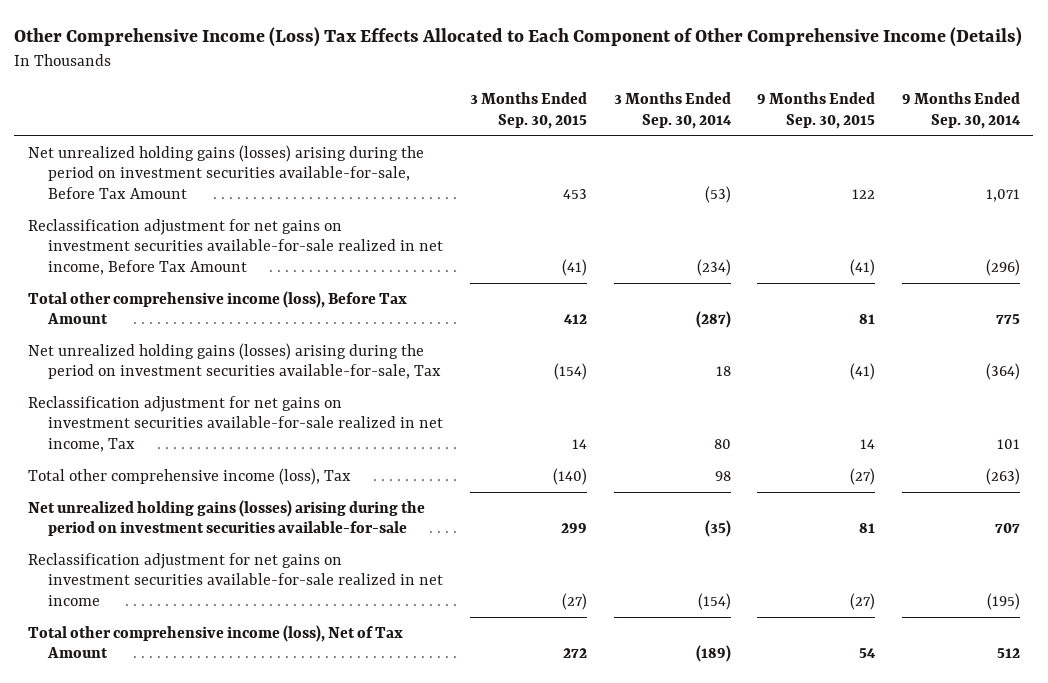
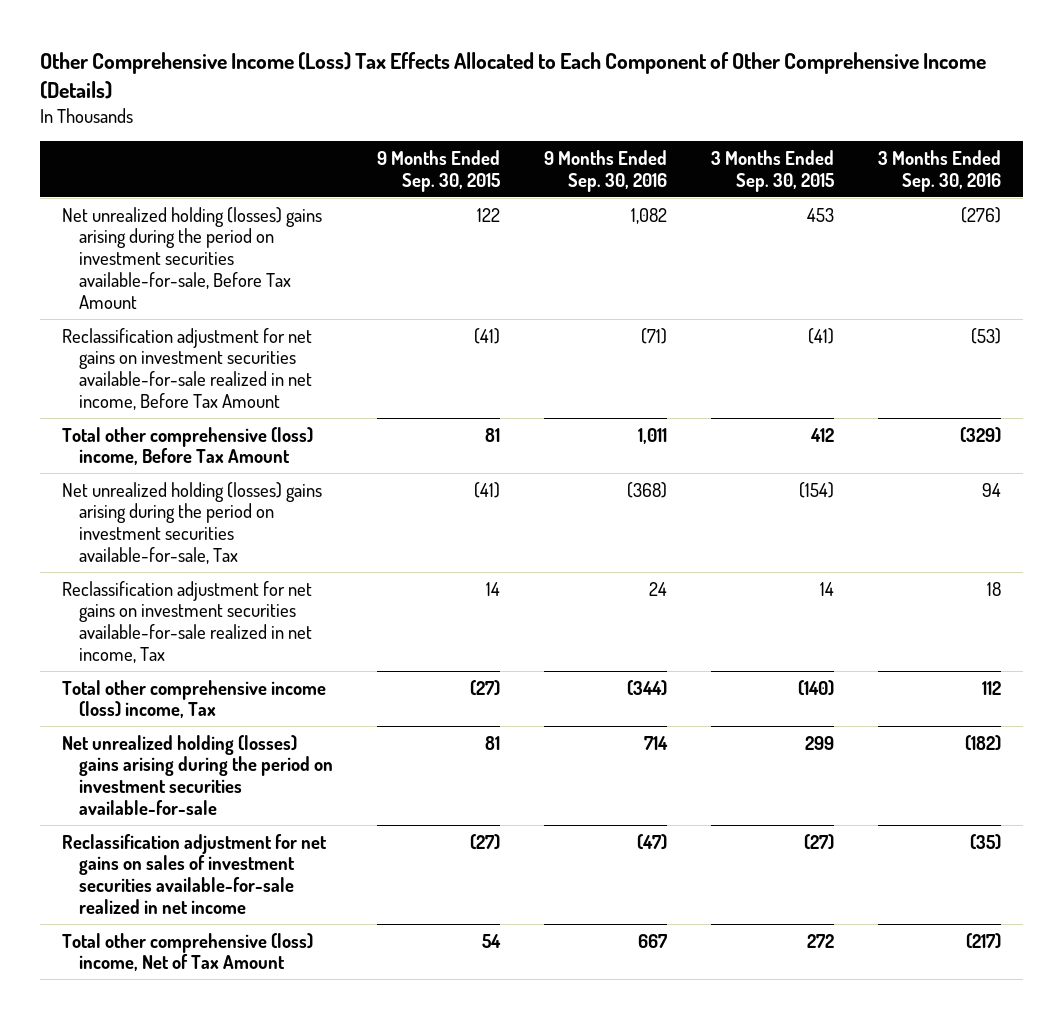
- | 3 Months Ended Sep. 30, 2015 | 3 Months Ended Sep. 30, 2014 | 9 Months Ended Sep. 30, 2015 | 9 Months Ended Sep. 30, 2014
+ | 9 Months Ended Sep. 30, 2015 | 9 Months Ended Sep. 30, 2016 | 3 Months Ended Sep. 30, 2015 | 3 Months Ended Sep. 30, 2016
- Net unrealized holding gains (losses) arising during the period on investment securities available-for-sale, Before Tax Amount | 453 | (53) | 122 | 1,071
+ Net unrealized holding (losses) gains arising during the period on investment securities available-for-sale, Before Tax Amount | 122 | 1,082 | 453 | (276)
- Total other comprehensive income (loss), Before Tax Amount | 412 | (287) | 81 | 775
- Net unrealized holding gains (losses) arising during the period on investment securities available-for-sale, Tax | (154) | 18 | (41) | (364)
+ Total other comprehensive (loss) income, Before Tax Amount | 81 | 1,011 | 412 | (329)
+ Net unrealized holding (losses) gains arising during the period on investment securities available-for-sale, Tax | (41) | (368) | (154) | 94
- Total other comprehensive income (loss), Tax | (140) | 98 | (27) | (263)
- Net unrealized holding gains (losses) arising during the period on investment securities available-for-sale | 299 | (35) | 81 | 707
- Reclassification adjustment for net gains on investment securities available-for-sale realized in net income | (27) | (154) | (27) | (195)
- Total other comprehensive income (loss), Net of Tax Amount | 272 | (189) | 54 | 512
+ Total other comprehensive income (loss) income, Tax | (27) | (344) | (140) | 112
+ Net unrealized holding (losses) gains arising during the period on investment securities available-for-sale | 81 | 714 | 299 | (182)
+ Reclassification adjustment for net gains on sales of investment securities available-for-sale realized in net income | (27) | (47) | (27) | (35)
+ Total other comprehensive (loss) income, Net of Tax Amount | 54 | 667 | 272 | (217)

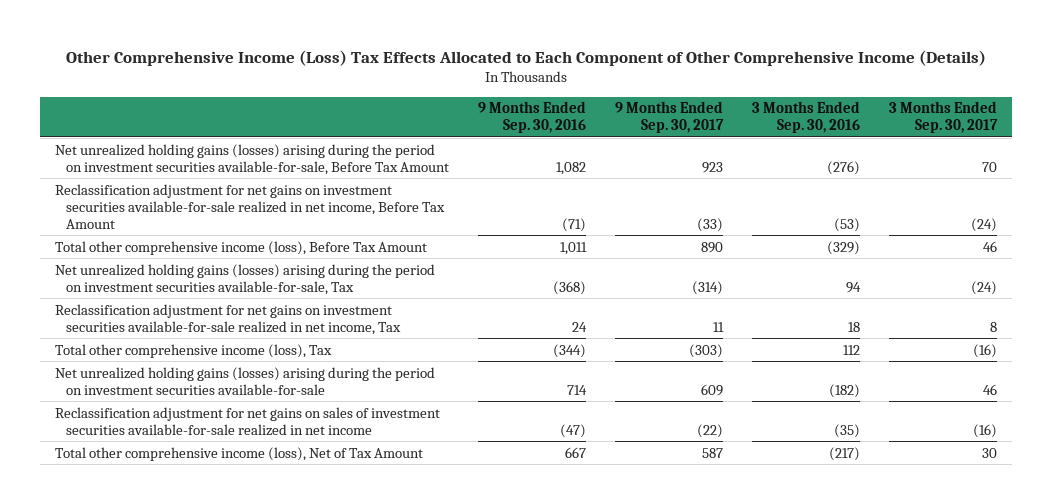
- | 9 Months Ended Sep. 30, 2015 | 9 Months Ended Sep. 30, 2016 | 3 Months Ended Sep. 30, 2015 | 3 Months Ended Sep. 30, 2016
+ | 9 Months Ended Sep. 30, 2016 | 9 Months Ended Sep. 30, 2017 | 3 Months Ended Sep. 30, 2016 | 3 Months Ended Sep. 30, 2017
- Net unrealized holding (losses) gains arising during the period on investment securities available-for-sale, Before Tax Amount | 122 | 1,082 | 453 | (276)
+ Net unrealized holding gains (losses) arising during the period on investment securities available-for-sale, Before Tax Amount | 1,082 | 923 | (276) | 70
- Total other comprehensive (loss) income, Before Tax Amount | 81 | 1,011 | 412 | (329)
- Net unrealized holding (losses) gains arising during the period on investment securities available-for-sale, Tax | (41) | (368) | (154) | 94
+ Total other comprehensive income (loss), Before Tax Amount | 1,011 | 890 | (329) | 46
+ Net unrealized holding gains (losses) arising during the period on investment securities available-for-sale, Tax | (368) | (314) | 94 | (24)
- Total other comprehensive income (loss) income, Tax | (27) | (344) | (140) | 112
- Net unrealized holding (losses) gains arising during the period on investment securities available-for-sale | 81 | 714 | 299 | (182)
+ Total other comprehensive income (loss), Tax | (344) | (303) | 112 | (16)
+ Net unrealized holding gains (losses) arising during the period on investment securities available-for-sale | 714 | 609 | (182) | 46
- Total other comprehensive (loss) income, Net of Tax Amount | 54 | 667 | 272 | (217)
+ Total other comprehensive income (loss), Net of Tax Amount | 667 | 587 | (217) | 30

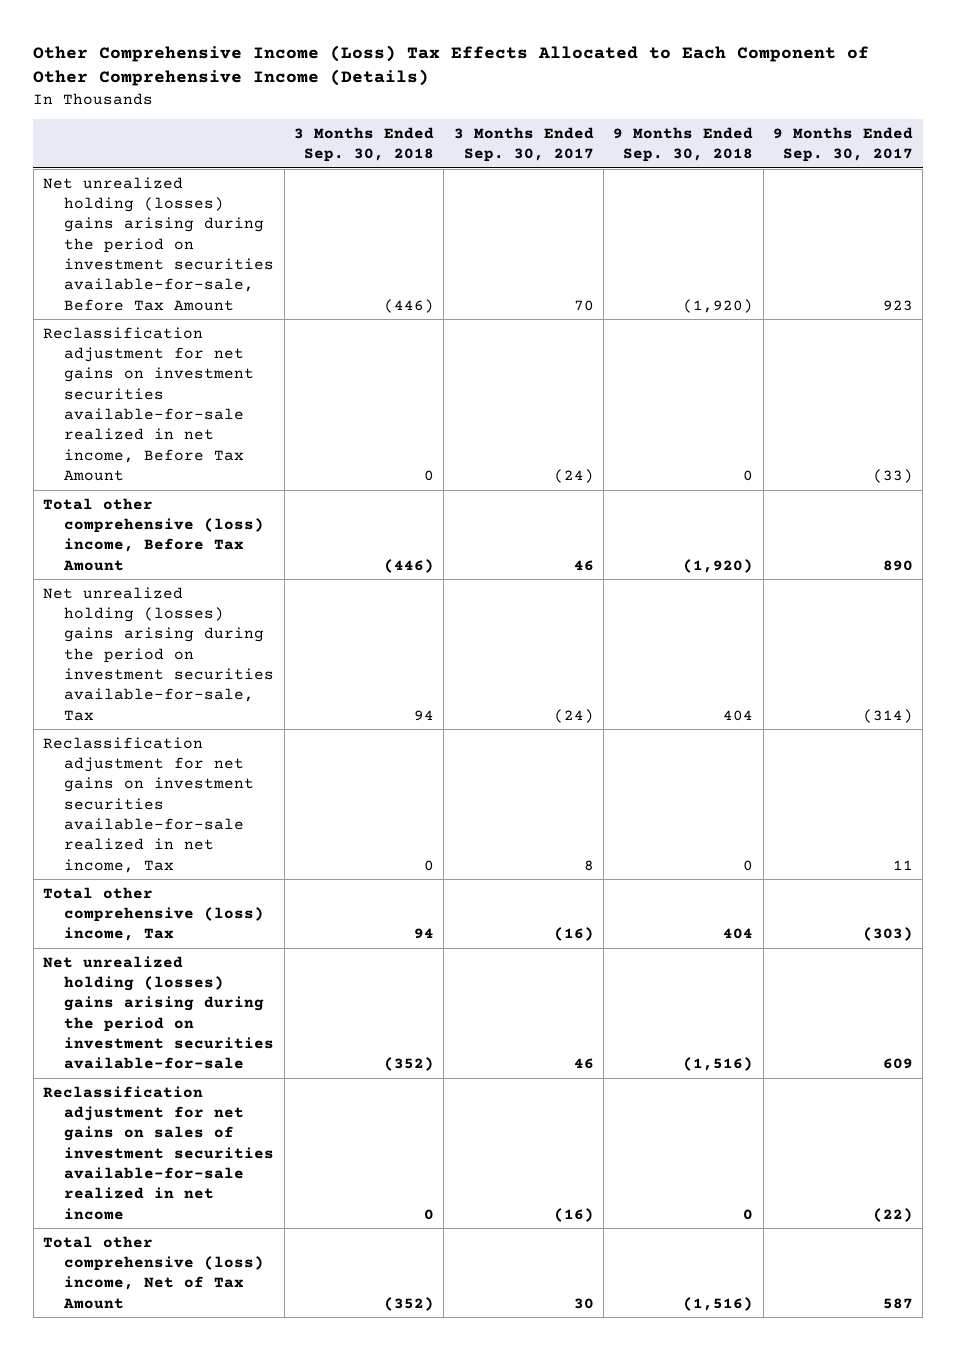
- | 9 Months Ended Sep. 30, 2016 | 9 Months Ended Sep. 30, 2017 | 3 Months Ended Sep. 30, 2016 | 3 Months Ended Sep. 30, 2017
+ | 3 Months Ended Sep. 30, 2018 | 3 Months Ended Sep. 30, 2017 | 9 Months Ended Sep. 30, 2018 | 9 Months Ended Sep. 30, 2017
- Net unrealized holding gains (losses) arising during the period on investment securities available-for-sale, Before Tax Amount | 1,082 | 923 | (276) | 70
+ Net unrealized holding (losses) gains arising during the period on investment securities available-for-sale, Before Tax Amount | (446) | 70 | (1,920) | 923
- Total other comprehensive income (loss), Before Tax Amount | 1,011 | 890 | (329) | 46
- Net unrealized holding gains (losses) arising during the period on investment securities available-for-sale, Tax | (368) | (314) | 94 | (24)
+ Total other comprehensive (loss) income, Before Tax Amount | (446) | 46 | (1,920) | 890
+ Net unrealized holding (losses) gains arising during the period on investment securities available-for-sale, Tax | 94 | (24) | 404 | (314)
- Total other comprehensive income (loss), Tax | (344) | (303) | 112 | (16)
- Net unrealized holding gains (losses) arising during the period on investment securities available-for-sale | 714 | 609 | (182) | 46
+ Total other comprehensive (loss) income, Tax | 94 | (16) | 404 | (303)
+ Net unrealized holding (losses) gains arising during the period on investment securities available-for-sale | (352) | 46 | (1,516) | 609
- Total other comprehensive income (loss), Net of Tax Amount | 667 | 587 | (217) | 30
+ Total other comprehensive (loss) income, Net of Tax Amount | (352) | 30 | (1,516) | 587

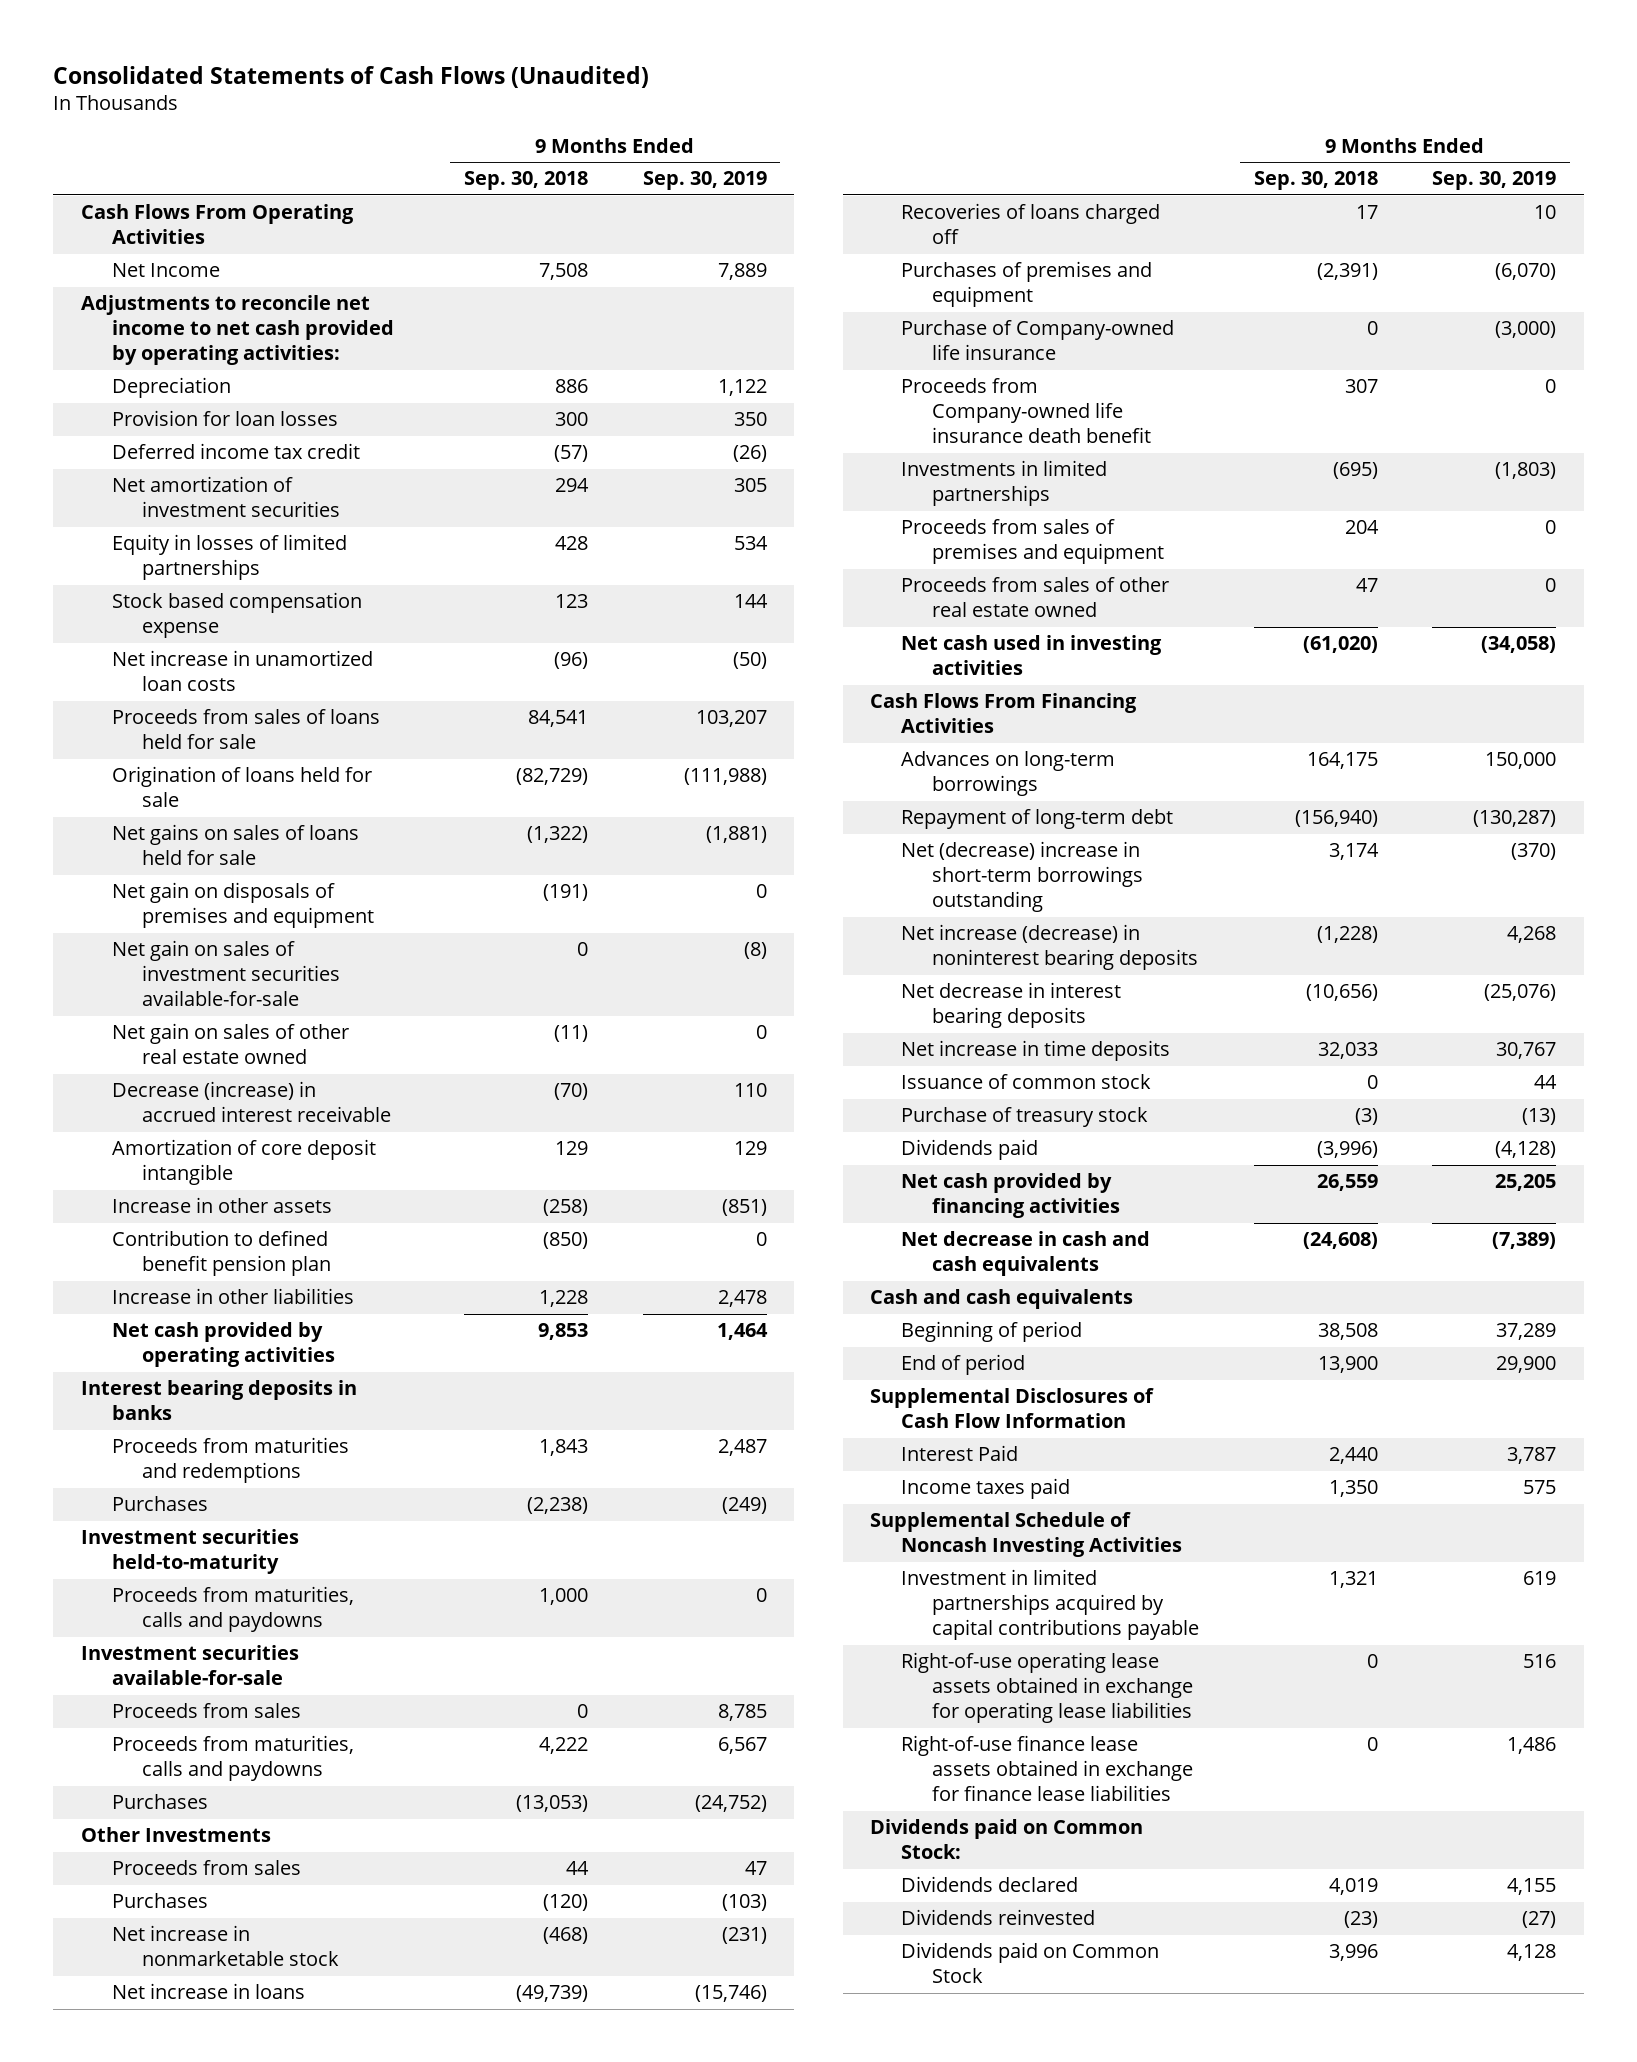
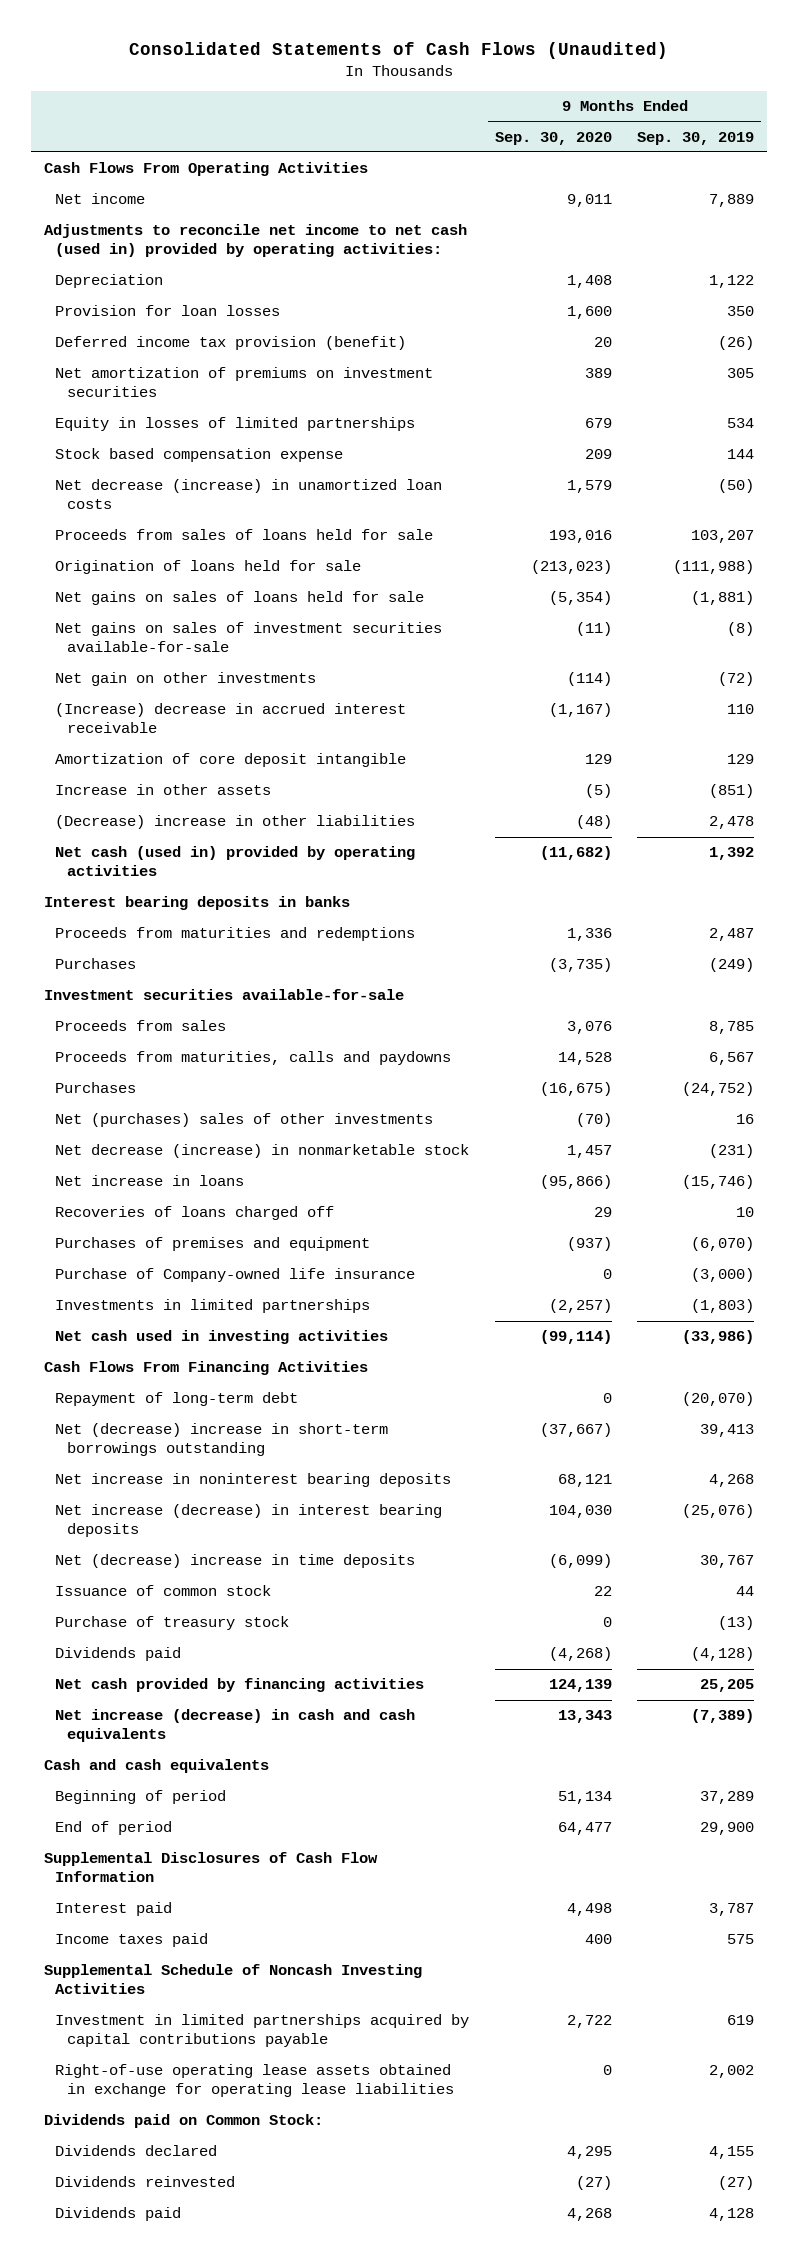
- | 9 Months Ended Sep. 30, 2018 | 9 Months Ended Sep. 30, 2019
+ | 9 Months Ended Sep. 30, 2020 | 9 Months Ended Sep. 30, 2019
- Net Income | 7,508 | 7,889
- Adjustments to reconcile net income to net cash provided by operating activities:
+ Net income | 9,011 | 7,889
+ Adjustments to reconcile net income to net cash (used in) provided by operating activities:
- Deferred income tax credit | (57) | (26)
- Net amortization of investment securities | 294 | 305
+ Deferred income tax provision (benefit) | 20 | (26)
+ Net amortization of premiums on investment securities | 389 | 305
- Net increase in unamortized loan costs | (96) | (50)
+ Net decrease (increase) in unamortized loan costs | 1,579 | (50)
- Net gain on disposals of premises and equipment | (191) | 0
- Net gain on sales of investment securities available-for-sale | 0 | (8)
- Net gain on sales of other real estate owned | (11) | 0
- Decrease (increase) in accrued interest receivable | (70) | 110
+ Net gains on sales of investment securities available-for-sale | (11) | (8)
+ Net gain on other investments | (114) | (72)
+ (Increase) decrease in accrued interest receivable | (1,167) | 110
- Contribution to defined benefit pension plan | (850) | 0
- Increase in other liabilities | 1,228 | 2,478
- Net cash provided by operating activities | 9,853 | 1,464
+ (Decrease) increase in other liabilities | (48) | 2,478
+ Net cash (used in) provided by operating activities | (11,682) | 1,392
- Investment securities held-to-maturity
- Proceeds from maturities, calls and paydowns | 1,000 | 0
- Other Investments
- Proceeds from sales | 44 | 47
- Purchases | (120) | (103)
- Net increase in nonmarketable stock | (468) | (231)
+ Net (purchases) sales of other investments | (70) | 16
+ Net decrease (increase) in nonmarketable stock | 1,457 | (231)
- Proceeds from Company-owned life insurance death benefit | 307 | 0
- Proceeds from sales of premises and equipment | 204 | 0
- Proceeds from sales of other real estate owned | 47 | 0
- Net cash used in investing activities | (61,020) | (34,058)
+ Net cash used in investing activities | (99,114) | (33,986)
- Advances on long-term borrowings | 164,175 | 150,000
- Repayment of long-term debt | (156,940) | (130,287)
- Net (decrease) increase in short-term borrowings outstanding | 3,174 | (370)
- Net increase (decrease) in noninterest bearing deposits | (1,228) | 4,268
- Net decrease in interest bearing deposits | (10,656) | (25,076)
- Net increase in time deposits | 32,033 | 30,767
+ Repayment of long-term debt | 0 | (20,070)
+ Net (decrease) increase in short-term borrowings outstanding | (37,667) | 39,413
+ Net increase in noninterest bearing deposits | 68,121 | 4,268
+ Net increase (decrease) in interest bearing deposits | 104,030 | (25,076)
+ Net (decrease) increase in time deposits | (6,099) | 30,767
- Net decrease in cash and cash equivalents | (24,608) | (7,389)
+ Net increase (decrease) in cash and cash equivalents | 13,343 | (7,389)
- Interest Paid | 2,440 | 3,787
+ Interest paid | 4,498 | 3,787
- Right-of-use operating lease assets obtained in exchange for operating lease liabilities | 0 | 516
- Right-of-use finance lease assets obtained in exchange for finance lease liabilities | 0 | 1,486
+ Right-of-use operating lease assets obtained in exchange for operating lease liabilities | 0 | 2,002
- Dividends paid on Common Stock | 3,996 | 4,128
+ Dividends paid | 4,268 | 4,128

